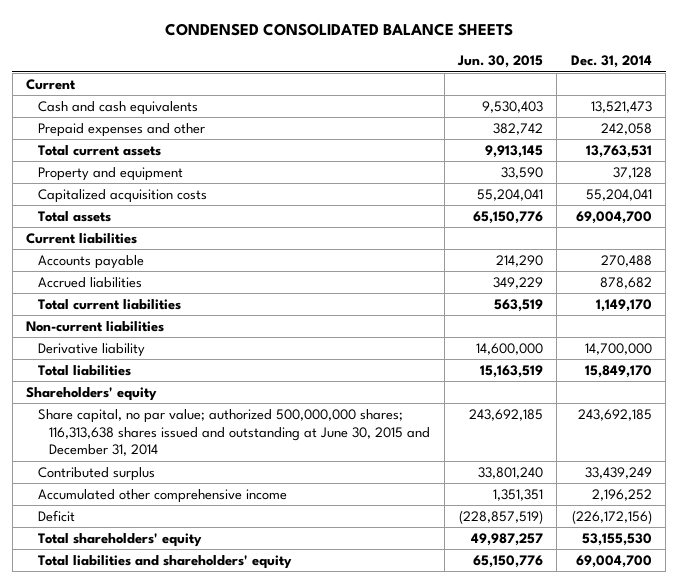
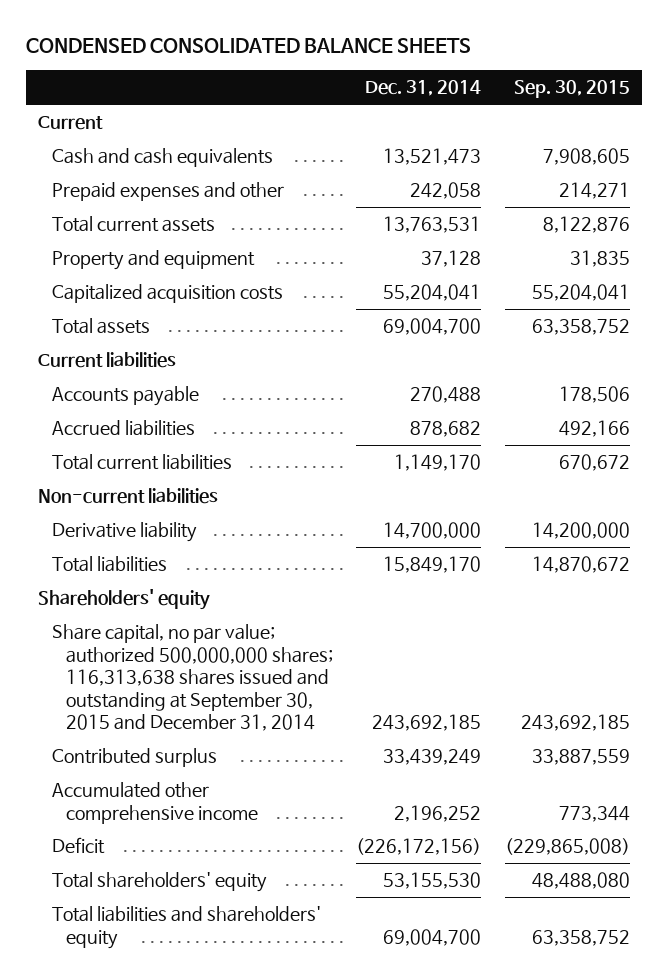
- | Jun. 30, 2015 | Dec. 31, 2014
+ | Dec. 31, 2014 | Sep. 30, 2015
- Share capital, no par value; authorized 500,000,000 shares; 116,313,638 shares issued and outstanding at June 30, 2015 and December 31, 2014 | 243,692,185 | 243,692,185
+ Share capital, no par value; authorized 500,000,000 shares; 116,313,638 shares issued and outstanding at September 30, 2015 and December 31, 2014 | 243,692,185 | 243,692,185

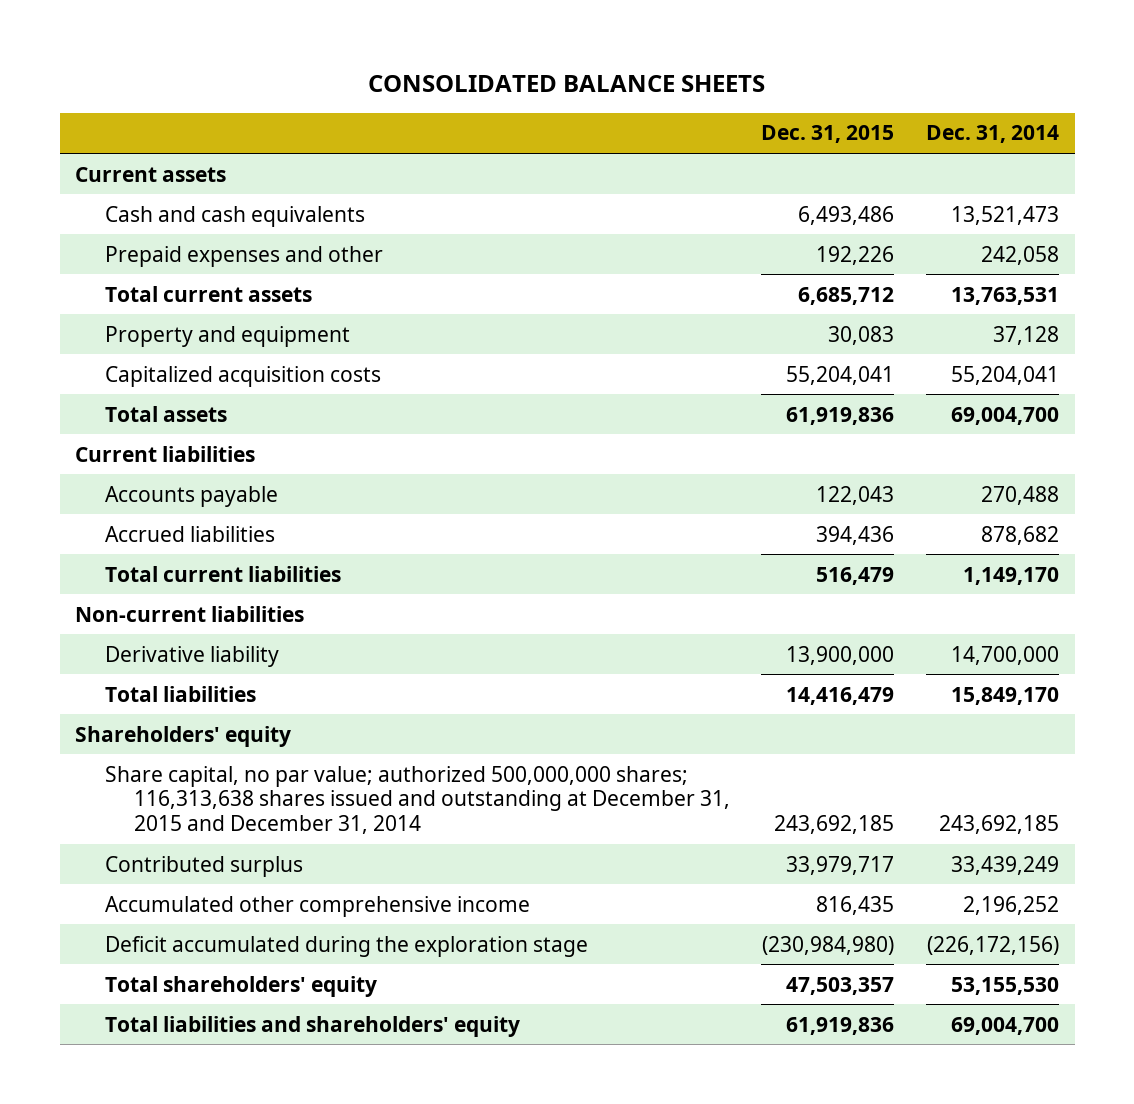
- CONDENSED CONSOLIDATED BALANCE SHEETS
+ CONSOLIDATED BALANCE SHEETS
- | Dec. 31, 2014 | Sep. 30, 2015
+ | Dec. 31, 2015 | Dec. 31, 2014
- Current
+ Current assets
- Share capital, no par value; authorized 500,000,000 shares; 116,313,638 shares issued and outstanding at September 30, 2015 and December 31, 2014 | 243,692,185 | 243,692,185
+ Share capital, no par value; authorized 500,000,000 shares; 116,313,638 shares issued and outstanding at December 31, 2015 and December 31, 2014 | 243,692,185 | 243,692,185
- Deficit | (226,172,156) | (229,865,008)
+ Deficit accumulated during the exploration stage | (230,984,980) | (226,172,156)

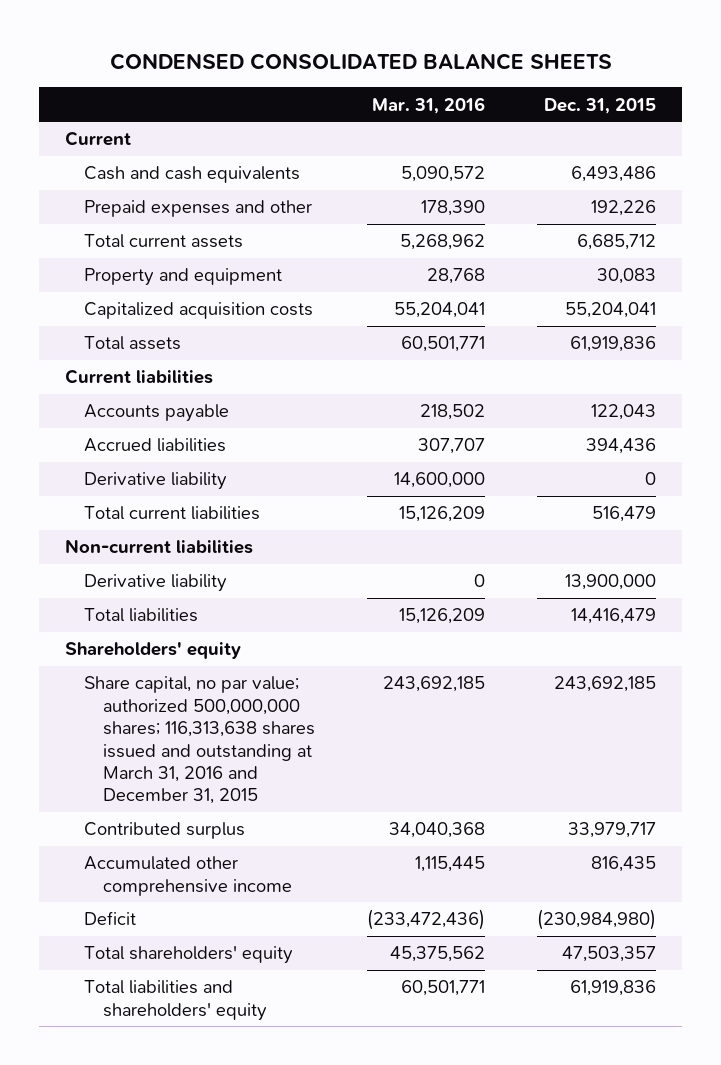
- CONSOLIDATED BALANCE SHEETS
+ CONDENSED CONSOLIDATED BALANCE SHEETS
- | Dec. 31, 2015 | Dec. 31, 2014
+ | Mar. 31, 2016 | Dec. 31, 2015
- Current assets
+ Current
+ Derivative liability | 14,600,000 | 0
- Share capital, no par value; authorized 500,000,000 shares; 116,313,638 shares issued and outstanding at December 31, 2015 and December 31, 2014 | 243,692,185 | 243,692,185
+ Share capital, no par value; authorized 500,000,000 shares; 116,313,638 shares issued and outstanding at March 31, 2016 and December 31, 2015 | 243,692,185 | 243,692,185
- Deficit accumulated during the exploration stage | (230,984,980) | (226,172,156)
+ Deficit | (233,472,436) | (230,984,980)

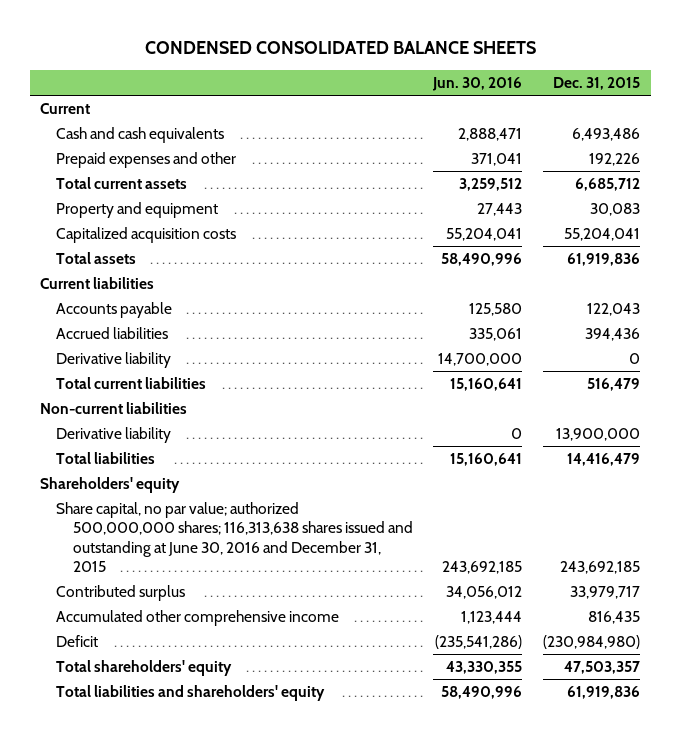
- | Mar. 31, 2016 | Dec. 31, 2015
+ | Jun. 30, 2016 | Dec. 31, 2015
- Share capital, no par value; authorized 500,000,000 shares; 116,313,638 shares issued and outstanding at March 31, 2016 and December 31, 2015 | 243,692,185 | 243,692,185
+ Share capital, no par value; authorized 500,000,000 shares; 116,313,638 shares issued and outstanding at June 30, 2016 and December 31, 2015 | 243,692,185 | 243,692,185

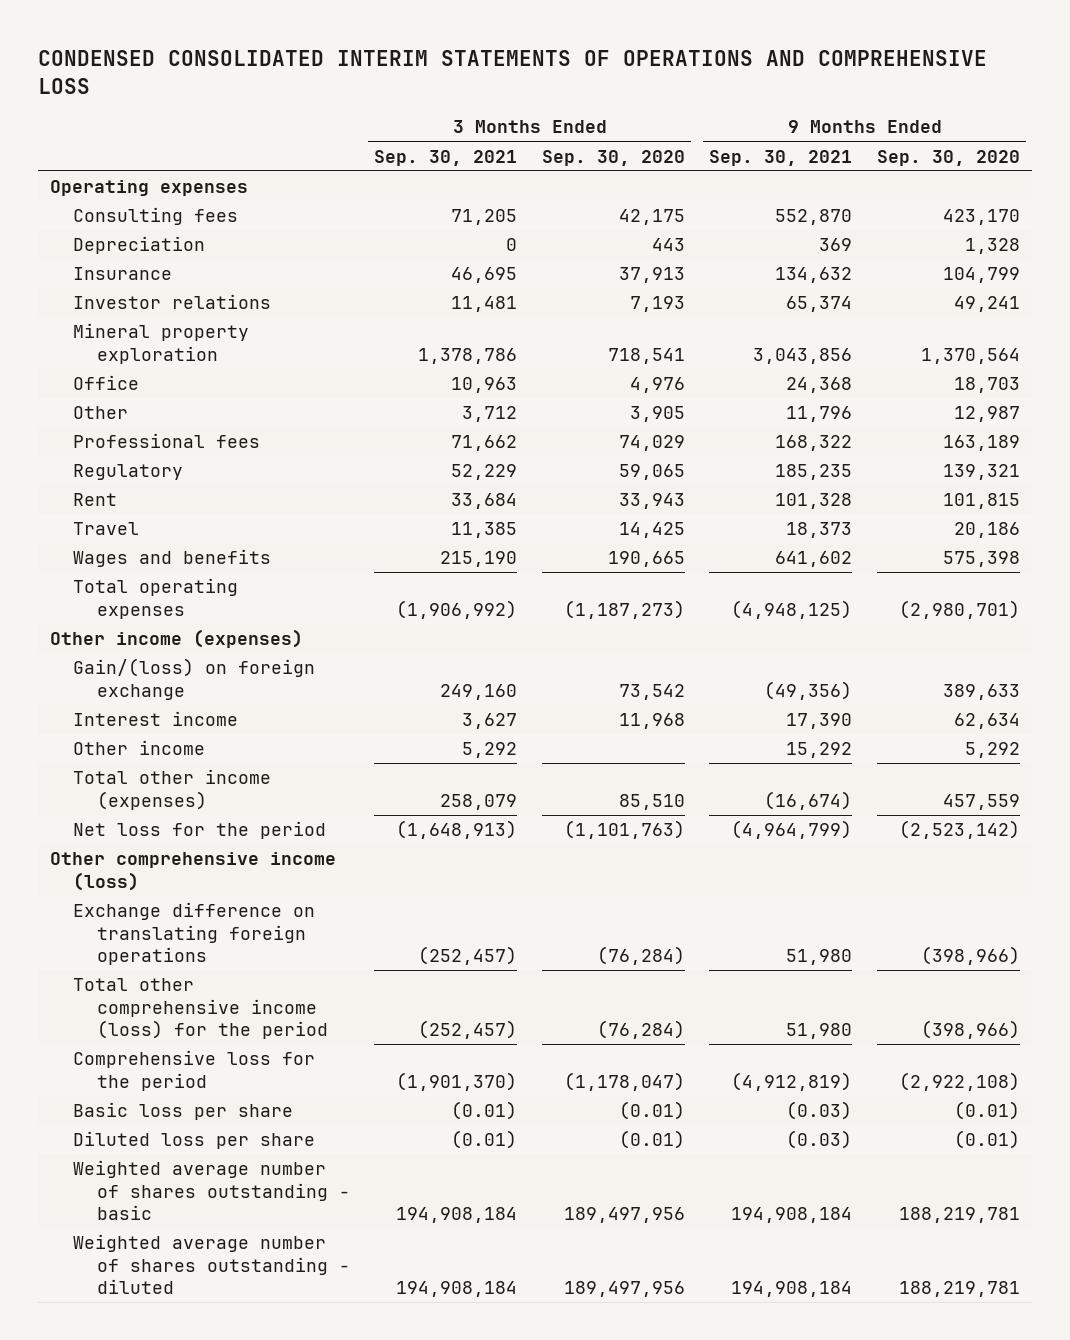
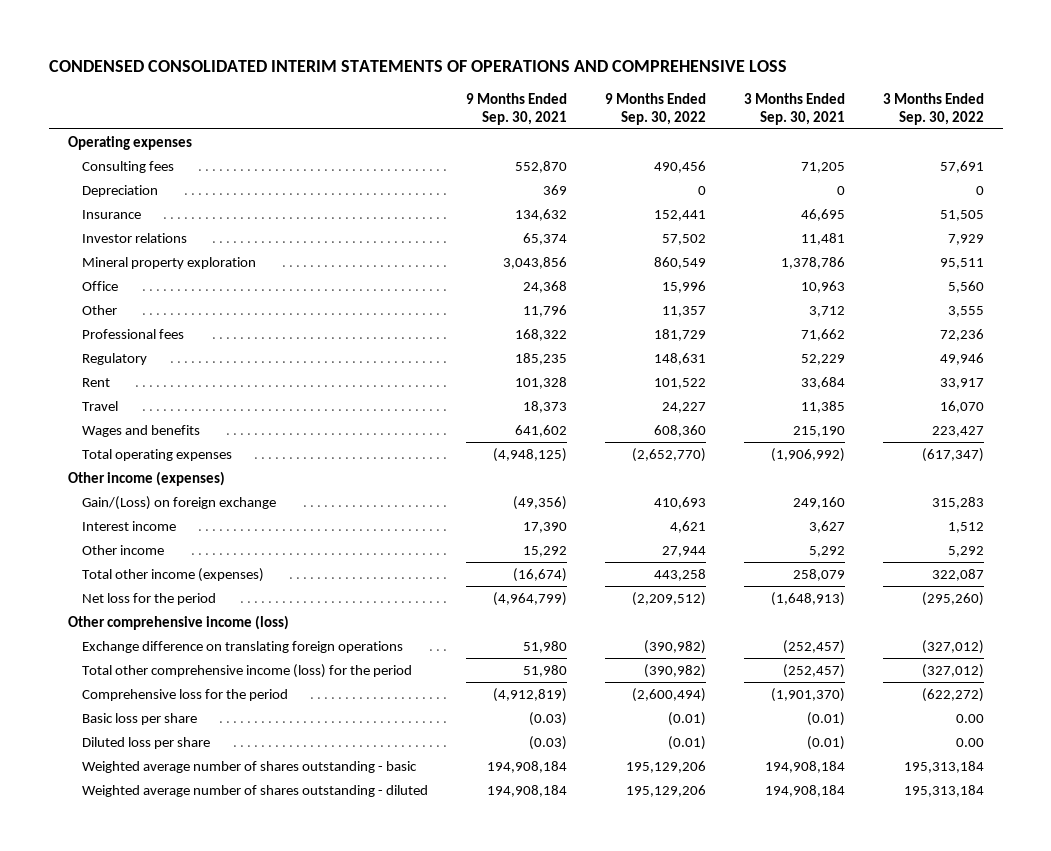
- | 3 Months Ended Sep. 30, 2021 | 3 Months Ended Sep. 30, 2020 | 9 Months Ended Sep. 30, 2021 | 9 Months Ended Sep. 30, 2020
+ | 9 Months Ended Sep. 30, 2021 | 9 Months Ended Sep. 30, 2022 | 3 Months Ended Sep. 30, 2021 | 3 Months Ended Sep. 30, 2022
- Gain/(loss) on foreign exchange | 249,160 | 73,542 | (49,356) | 389,633
+ Gain/(Loss) on foreign exchange | (49,356) | 410,693 | 249,160 | 315,283

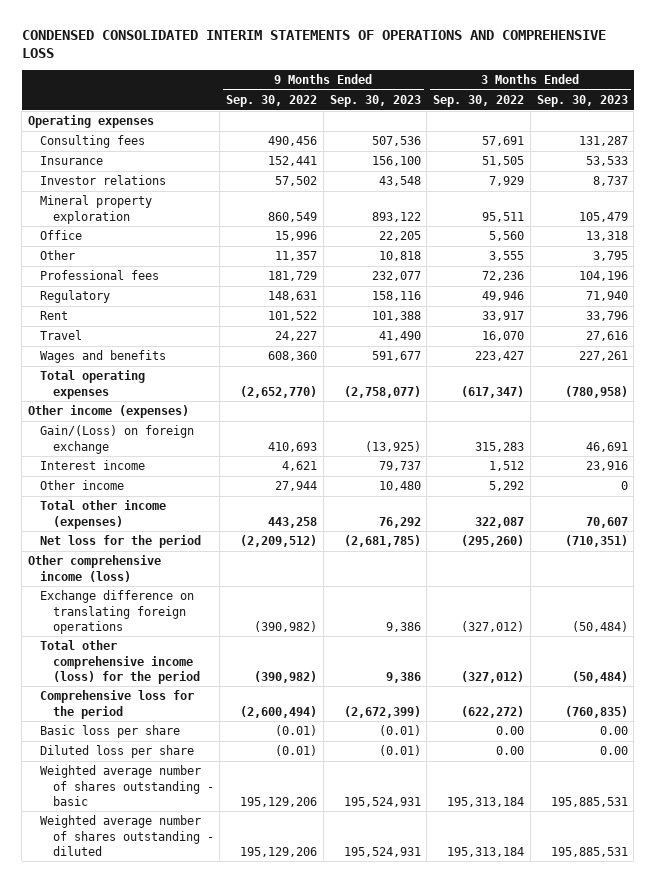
- | 9 Months Ended Sep. 30, 2021 | 9 Months Ended Sep. 30, 2022 | 3 Months Ended Sep. 30, 2021 | 3 Months Ended Sep. 30, 2022
+ | 9 Months Ended Sep. 30, 2022 | 9 Months Ended Sep. 30, 2023 | 3 Months Ended Sep. 30, 2022 | 3 Months Ended Sep. 30, 2023
- Depreciation | 369 | 0 | 0 | 0

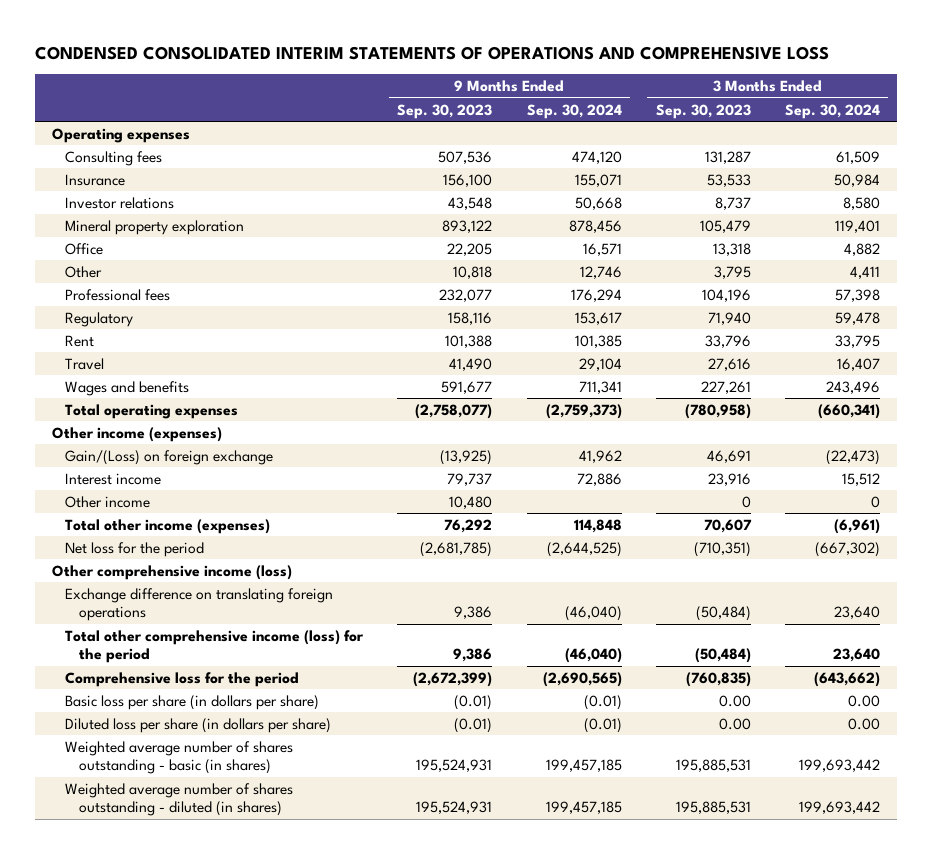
- | 9 Months Ended Sep. 30, 2022 | 9 Months Ended Sep. 30, 2023 | 3 Months Ended Sep. 30, 2022 | 3 Months Ended Sep. 30, 2023
+ | 9 Months Ended Sep. 30, 2023 | 9 Months Ended Sep. 30, 2024 | 3 Months Ended Sep. 30, 2023 | 3 Months Ended Sep. 30, 2024
- Basic loss per share | (0.01) | (0.01) | 0.00 | 0.00
- Diluted loss per share | (0.01) | (0.01) | 0.00 | 0.00
- Weighted average number of shares outstanding - basic | 195,129,206 | 195,524,931 | 195,313,184 | 195,885,531
- Weighted average number of shares outstanding - diluted | 195,129,206 | 195,524,931 | 195,313,184 | 195,885,531
+ Basic loss per share (in dollars per share) | (0.01) | (0.01) | 0.00 | 0.00
+ Diluted loss per share (in dollars per share) | (0.01) | (0.01) | 0.00 | 0.00
+ Weighted average number of shares outstanding - basic (in shares) | 195,524,931 | 199,457,185 | 195,885,531 | 199,693,442
+ Weighted average number of shares outstanding - diluted (in shares) | 195,524,931 | 199,457,185 | 195,885,531 | 199,693,442

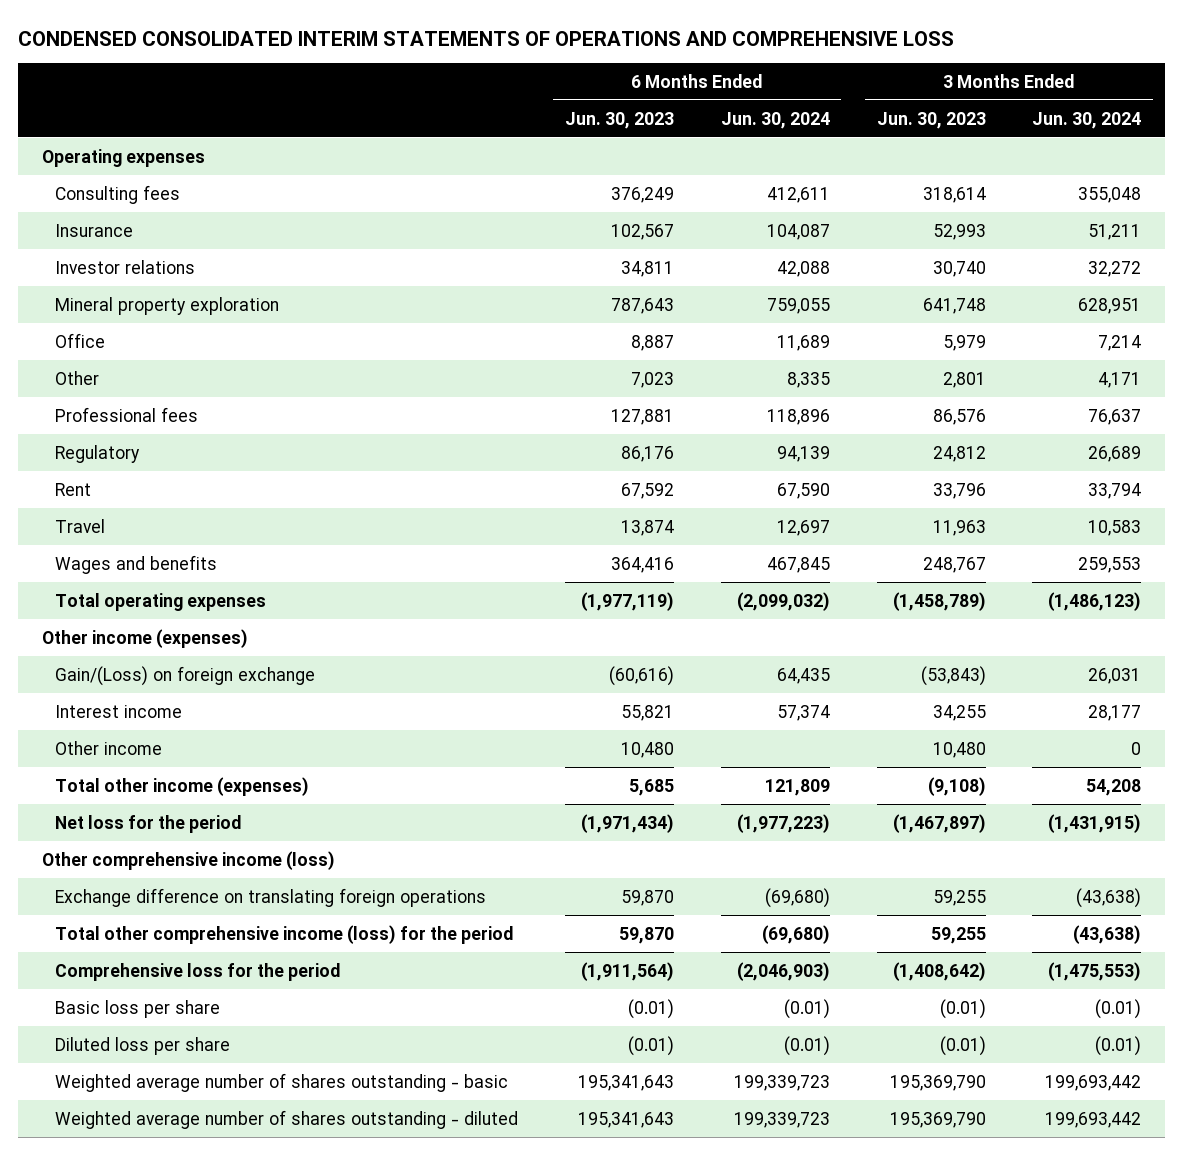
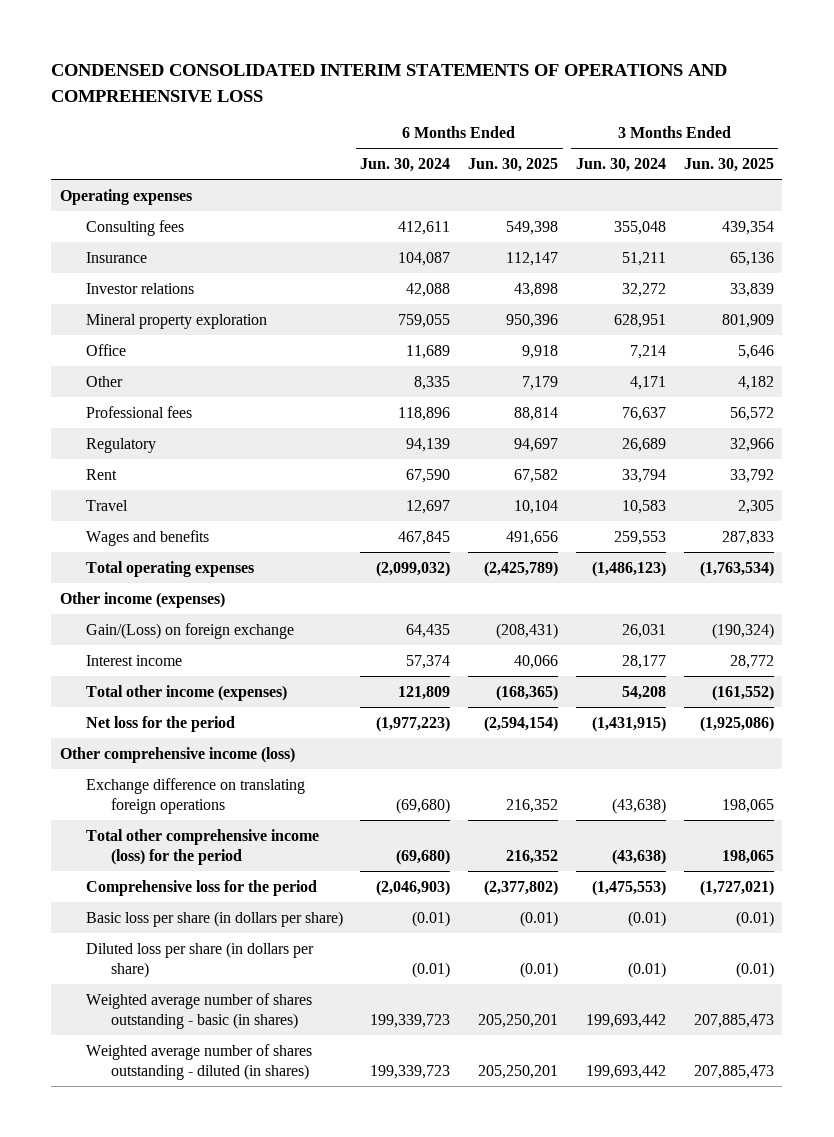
- | 6 Months Ended Jun. 30, 2023 | 6 Months Ended Jun. 30, 2024 | 3 Months Ended Jun. 30, 2023 | 3 Months Ended Jun. 30, 2024
+ | 6 Months Ended Jun. 30, 2024 | 6 Months Ended Jun. 30, 2025 | 3 Months Ended Jun. 30, 2024 | 3 Months Ended Jun. 30, 2025
- Other income | 10,480 | | 10,480 | 0
- Basic loss per share | (0.01) | (0.01) | (0.01) | (0.01)
- Diluted loss per share | (0.01) | (0.01) | (0.01) | (0.01)
- Weighted average number of shares outstanding - basic | 195,341,643 | 199,339,723 | 195,369,790 | 199,693,442
- Weighted average number of shares outstanding - diluted | 195,341,643 | 199,339,723 | 195,369,790 | 199,693,442
+ Basic loss per share (in dollars per share) | (0.01) | (0.01) | (0.01) | (0.01)
+ Diluted loss per share (in dollars per share) | (0.01) | (0.01) | (0.01) | (0.01)
+ Weighted average number of shares outstanding - basic (in shares) | 199,339,723 | 205,250,201 | 199,693,442 | 207,885,473
+ Weighted average number of shares outstanding - diluted (in shares) | 199,339,723 | 205,250,201 | 199,693,442 | 207,885,473

